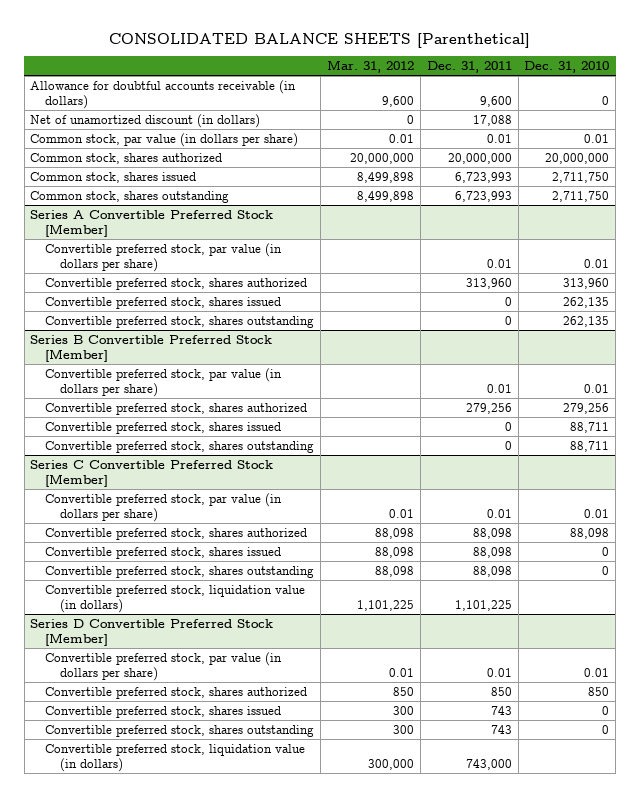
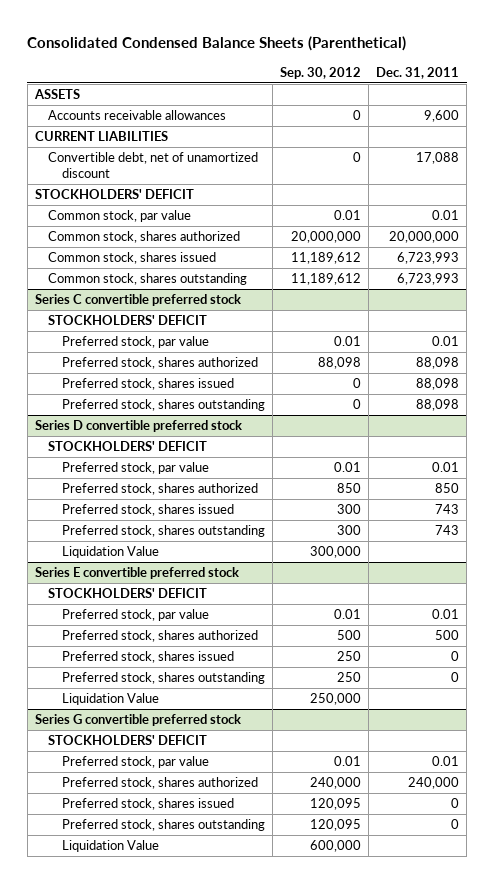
- CONSOLIDATED BALANCE SHEETS [Parenthetical]
+ Consolidated Condensed Balance Sheets (Parenthetical)
- | Mar. 31, 2012 | Dec. 31, 2011 | Dec. 31, 2010
+ | Sep. 30, 2012 | Dec. 31, 2011
- Allowance for doubtful accounts receivable (in dollars) | 9,600 | 9,600 | 0
- Net of unamortized discount (in dollars) | 0 | 17,088 |
- Common stock, par value (in dollars per share) | 0.01 | 0.01 | 0.01
+ ASSETS
+ Accounts receivable allowances | 0 | 9,600
+ CURRENT LIABILITIES
+ Convertible debt, net of unamortized discount | 0 | 17,088
+ STOCKHOLDERS' DEFICIT
+ Common stock, par value | 0.01 | 0.01
- Series A Convertible Preferred Stock [Member]
- Convertible preferred stock, par value (in dollars per share) | | 0.01 | 0.01
- Convertible preferred stock, shares authorized | | 313,960 | 313,960
- Convertible preferred stock, shares issued | | 0 | 262,135
- Convertible preferred stock, shares outstanding | | 0 | 262,135
- Series B Convertible Preferred Stock [Member]
- Convertible preferred stock, par value (in dollars per share) | | 0.01 | 0.01
- Convertible preferred stock, shares authorized | | 279,256 | 279,256
- Convertible preferred stock, shares issued | | 0 | 88,711
- Convertible preferred stock, shares outstanding | | 0 | 88,711
- Series C Convertible Preferred Stock [Member]
- Convertible preferred stock, par value (in dollars per share) | 0.01 | 0.01 | 0.01
- Convertible preferred stock, shares authorized | 88,098 | 88,098 | 88,098
- Convertible preferred stock, shares issued | 88,098 | 88,098 | 0
- Convertible preferred stock, shares outstanding | 88,098 | 88,098 | 0
- Convertible preferred stock, liquidation value (in dollars) | 1,101,225 | 1,101,225 |
- Series D Convertible Preferred Stock [Member]
- Convertible preferred stock, par value (in dollars per share) | 0.01 | 0.01 | 0.01
- Convertible preferred stock, shares authorized | 850 | 850 | 850
- Convertible preferred stock, shares issued | 300 | 743 | 0
- Convertible preferred stock, shares outstanding | 300 | 743 | 0
- Convertible preferred stock, liquidation value (in dollars) | 300,000 | 743,000 |
+ Series C convertible preferred stock
+ STOCKHOLDERS' DEFICIT
+ Preferred stock, par value | 0.01 | 0.01
+ Preferred stock, shares authorized | 88,098 | 88,098
+ Preferred stock, shares issued | 0 | 88,098
+ Preferred stock, shares outstanding | 0 | 88,098
+ Series D convertible preferred stock
+ STOCKHOLDERS' DEFICIT
+ Preferred stock, par value | 0.01 | 0.01
+ Preferred stock, shares authorized | 850 | 850
+ Preferred stock, shares issued | 300 | 743
+ Preferred stock, shares outstanding | 300 | 743
+ Liquidation Value | 300,000 |
+ Series E convertible preferred stock
+ STOCKHOLDERS' DEFICIT
+ Preferred stock, par value | 0.01 | 0.01
+ Preferred stock, shares authorized | 500 | 500
+ Preferred stock, shares issued | 250 | 0
+ Preferred stock, shares outstanding | 250 | 0
+ Liquidation Value | 250,000 |
+ Series G convertible preferred stock
+ STOCKHOLDERS' DEFICIT
+ Preferred stock, par value | 0.01 | 0.01
+ Preferred stock, shares authorized | 240,000 | 240,000
+ Preferred stock, shares issued | 120,095 | 0
+ Preferred stock, shares outstanding | 120,095 | 0
+ Liquidation Value | 600,000 |

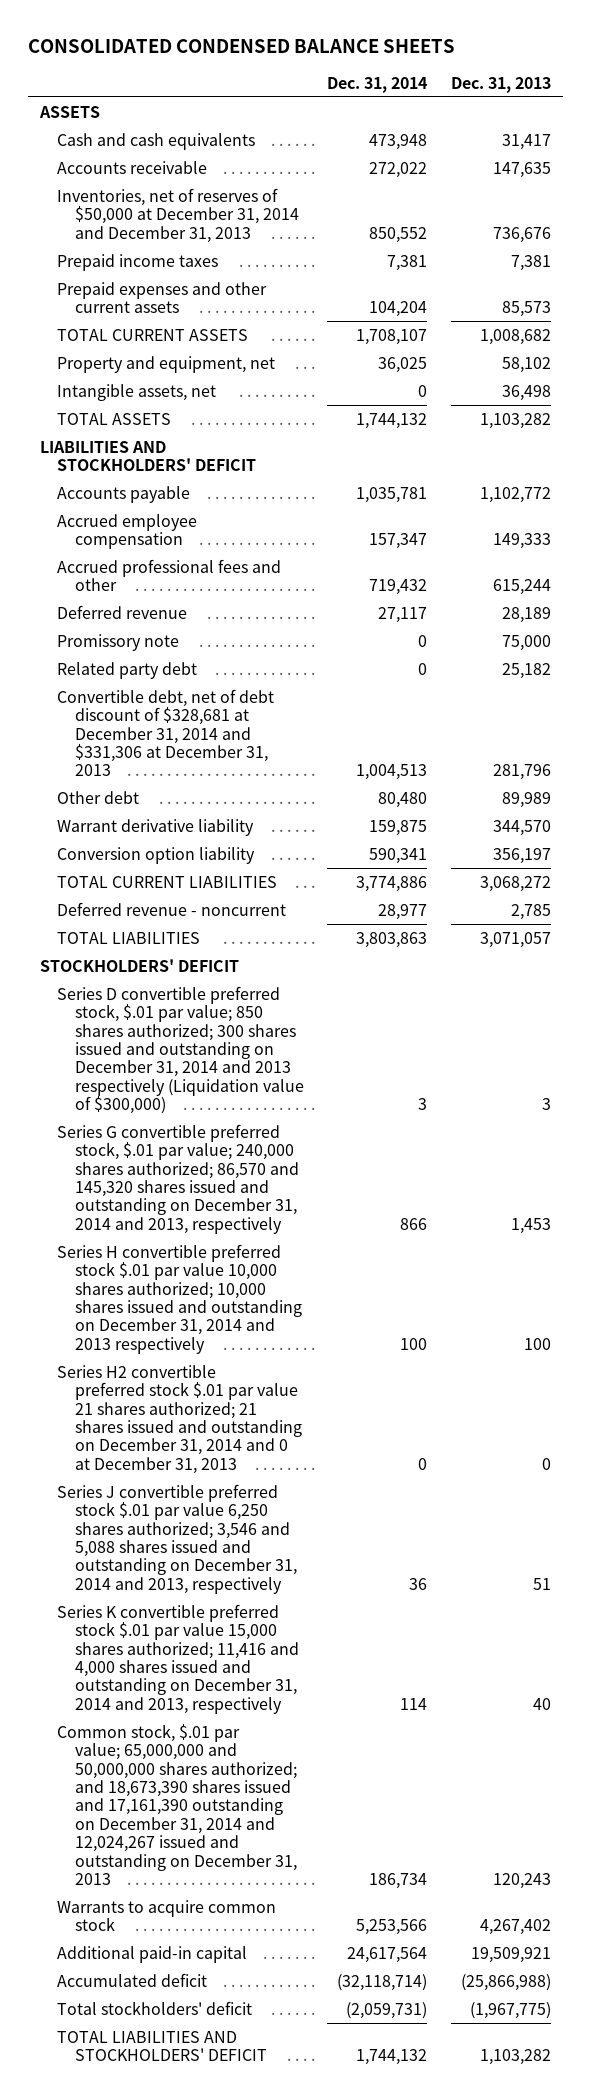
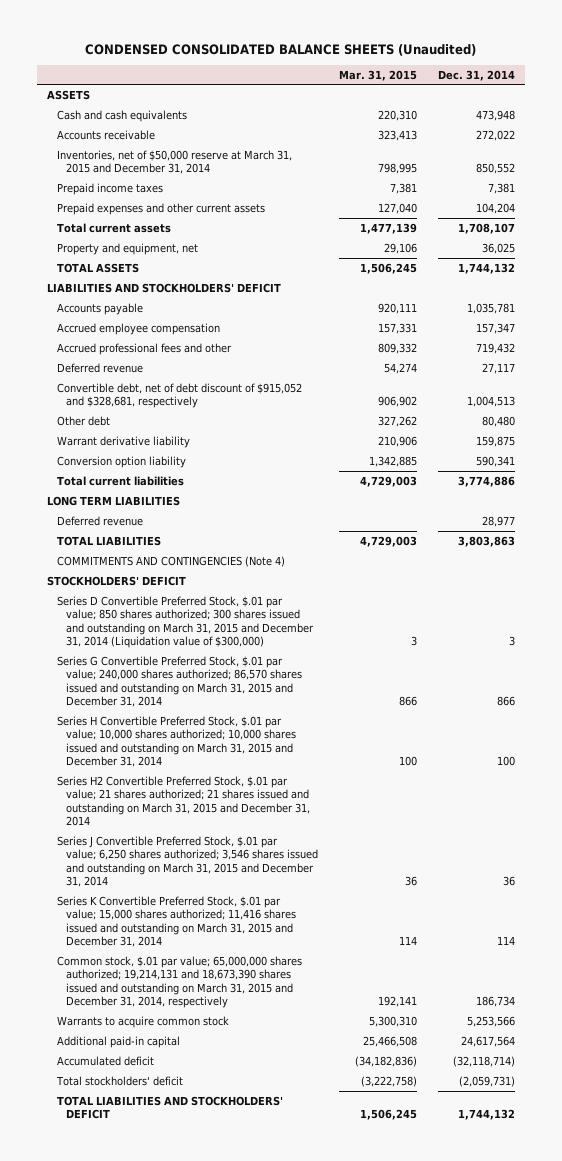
- CONSOLIDATED CONDENSED BALANCE SHEETS
+ CONDENSED CONSOLIDATED BALANCE SHEETS (Unaudited)
- | Dec. 31, 2014 | Dec. 31, 2013
+ | Mar. 31, 2015 | Dec. 31, 2014
- Inventories, net of reserves of $50,000 at December 31, 2014 and December 31, 2013 | 850,552 | 736,676
+ Inventories, net of $50,000 reserve at March 31, 2015 and December 31, 2014 | 798,995 | 850,552
- TOTAL CURRENT ASSETS | 1,708,107 | 1,008,682
+ Total current assets | 1,477,139 | 1,708,107
- Intangible assets, net | 0 | 36,498
- Promissory note | 0 | 75,000
- Related party debt | 0 | 25,182
- Convertible debt, net of debt discount of $328,681 at December 31, 2014 and $331,306 at December 31, 2013 | 1,004,513 | 281,796
+ Convertible debt, net of debt discount of $915,052 and $328,681, respectively | 906,902 | 1,004,513
- TOTAL CURRENT LIABILITIES | 3,774,886 | 3,068,272
- Deferred revenue - noncurrent | 28,977 | 2,785
+ Total current liabilities | 4,729,003 | 3,774,886
+ LONG TERM LIABILITIES
+ Deferred revenue | | 28,977
+ COMMITMENTS AND CONTINGENCIES (Note 4)
- Series D convertible preferred stock, $.01 par value; 850 shares authorized; 300 shares issued and outstanding on December 31, 2014 and 2013 respectively (Liquidation value of $300,000) | 3 | 3
- Series G convertible preferred stock, $.01 par value; 240,000 shares authorized; 86,570 and 145,320 shares issued and outstanding on December 31, 2014 and 2013, respectively | 866 | 1,453
- Series H convertible preferred stock $.01 par value 10,000 shares authorized; 10,000 shares issued and outstanding on December 31, 2014 and 2013 respectively | 100 | 100
- Series H2 convertible preferred stock $.01 par value 21 shares authorized; 21 shares issued and outstanding on December 31, 2014 and 0 at December 31, 2013 | 0 | 0
- Series J convertible preferred stock $.01 par value 6,250 shares authorized; 3,546 and 5,088 shares issued and outstanding on December 31, 2014 and 2013, respectively | 36 | 51
- Series K convertible preferred stock $.01 par value 15,000 shares authorized; 11,416 and 4,000 shares issued and outstanding on December 31, 2014 and 2013, respectively | 114 | 40
- Common stock, $.01 par value; 65,000,000 and 50,000,000 shares authorized; and 18,673,390 shares issued and 17,161,390 outstanding on December 31, 2014 and 12,024,267 issued and outstanding on December 31, 2013 | 186,734 | 120,243
+ Series D Convertible Preferred Stock, $.01 par value; 850 shares authorized; 300 shares issued and outstanding on March 31, 2015 and December 31, 2014 (Liquidation value of $300,000) | 3 | 3
+ Series G Convertible Preferred Stock, $.01 par value; 240,000 shares authorized; 86,570 shares issued and outstanding on March 31, 2015 and December 31, 2014 | 866 | 866
+ Series H Convertible Preferred Stock, $.01 par value; 10,000 shares authorized; 10,000 shares issued and outstanding on March 31, 2015 and December 31, 2014 | 100 | 100
+ Series H2 Convertible Preferred Stock, $.01 par value; 21 shares authorized; 21 shares issued and outstanding on March 31, 2015 and December 31, 2014
+ Series J Convertible Preferred Stock, $.01 par value; 6,250 shares authorized; 3,546 shares issued and outstanding on March 31, 2015 and December 31, 2014 | 36 | 36
+ Series K Convertible Preferred Stock, $.01 par value; 15,000 shares authorized; 11,416 shares issued and outstanding on March 31, 2015 and December 31, 2014 | 114 | 114
+ Common stock, $.01 par value; 65,000,000 shares authorized; 19,214,131 and 18,673,390 shares issued and outstanding on March 31, 2015 and December 31, 2014, respectively | 192,141 | 186,734

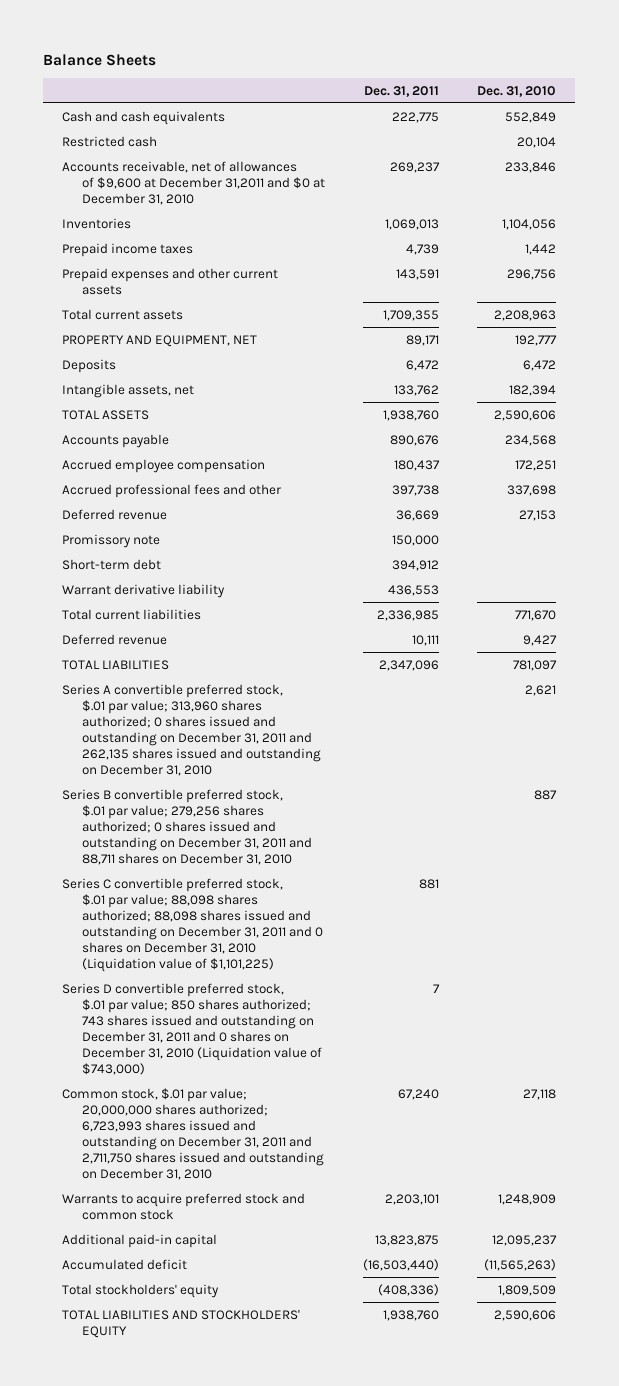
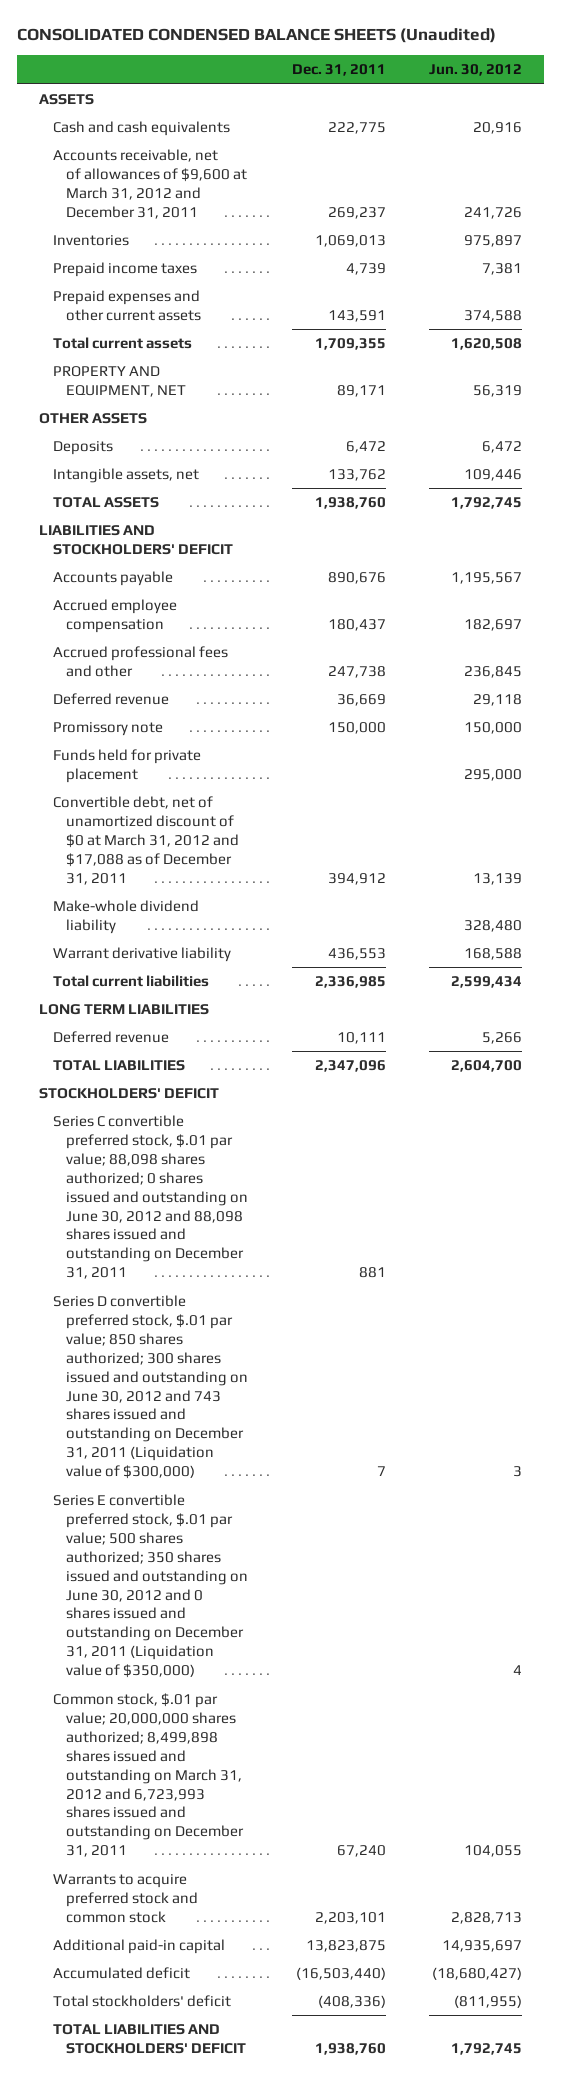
- Balance Sheets
+ CONSOLIDATED CONDENSED BALANCE SHEETS (Unaudited)
- | Dec. 31, 2011 | Dec. 31, 2010
+ | Dec. 31, 2011 | Jun. 30, 2012
+ ASSETS
- Restricted cash | | 20,104
- Accounts receivable, net of allowances of $9,600 at December 31,2011 and $0 at December 31, 2010 | 269,237 | 233,846
+ Accounts receivable, net of allowances of $9,600 at March 31, 2012 and December 31, 2011 | 269,237 | 241,726
+ OTHER ASSETS
+ LIABILITIES AND STOCKHOLDERS' DEFICIT
- Accrued professional fees and other | 397,738 | 337,698
+ Accrued professional fees and other | 247,738 | 236,845
- Short-term debt | 394,912 |
+ Funds held for private placement | | 295,000
+ Convertible debt, net of unamortized discount of $0 at March 31, 2012 and $17,088 as of December 31, 2011 | 394,912 | 13,139
+ Make-whole dividend liability | | 328,480
+ LONG TERM LIABILITIES
- Series A convertible preferred stock, $.01 par value; 313,960 shares authorized; 0 shares issued and outstanding on December 31, 2011 and 262,135 shares issued and outstanding on December 31, 2010 | | 2,621
- Series B convertible preferred stock, $.01 par value; 279,256 shares authorized; 0 shares issued and outstanding on December 31, 2011 and 88,711 shares on December 31, 2010 | | 887
- Series C convertible preferred stock, $.01 par value; 88,098 shares authorized; 88,098 shares issued and outstanding on December 31, 2011 and 0 shares on December 31, 2010 (Liquidation value of $1,101,225) | 881 |
- Series D convertible preferred stock, $.01 par value; 850 shares authorized; 743 shares issued and outstanding on December 31, 2011 and 0 shares on December 31, 2010 (Liquidation value of $743,000) | 7 |
- Common stock, $.01 par value; 20,000,000 shares authorized; 6,723,993 shares issued and outstanding on December 31, 2011 and 2,711,750 shares issued and outstanding on December 31, 2010 | 67,240 | 27,118
+ STOCKHOLDERS' DEFICIT
+ Series C convertible preferred stock, $.01 par value; 88,098 shares authorized; 0 shares issued and outstanding on June 30, 2012 and 88,098 shares issued and outstanding on December 31, 2011 | 881 |
+ Series D convertible preferred stock, $.01 par value; 850 shares authorized; 300 shares issued and outstanding on June 30, 2012 and 743 shares issued and outstanding on December 31, 2011 (Liquidation value of $300,000) | 7 | 3
+ Series E convertible preferred stock, $.01 par value; 500 shares authorized; 350 shares issued and outstanding on June 30, 2012 and 0 shares issued and outstanding on December 31, 2011 (Liquidation value of $350,000) | | 4
+ Common stock, $.01 par value; 20,000,000 shares authorized; 8,499,898 shares issued and outstanding on March 31, 2012 and 6,723,993 shares issued and outstanding on December 31, 2011 | 67,240 | 104,055
- Total stockholders' equity | (408,336) | 1,809,509
- TOTAL LIABILITIES AND STOCKHOLDERS' EQUITY | 1,938,760 | 2,590,606
+ Total stockholders' deficit | (408,336) | (811,955)
+ TOTAL LIABILITIES AND STOCKHOLDERS' DEFICIT | 1,938,760 | 1,792,745

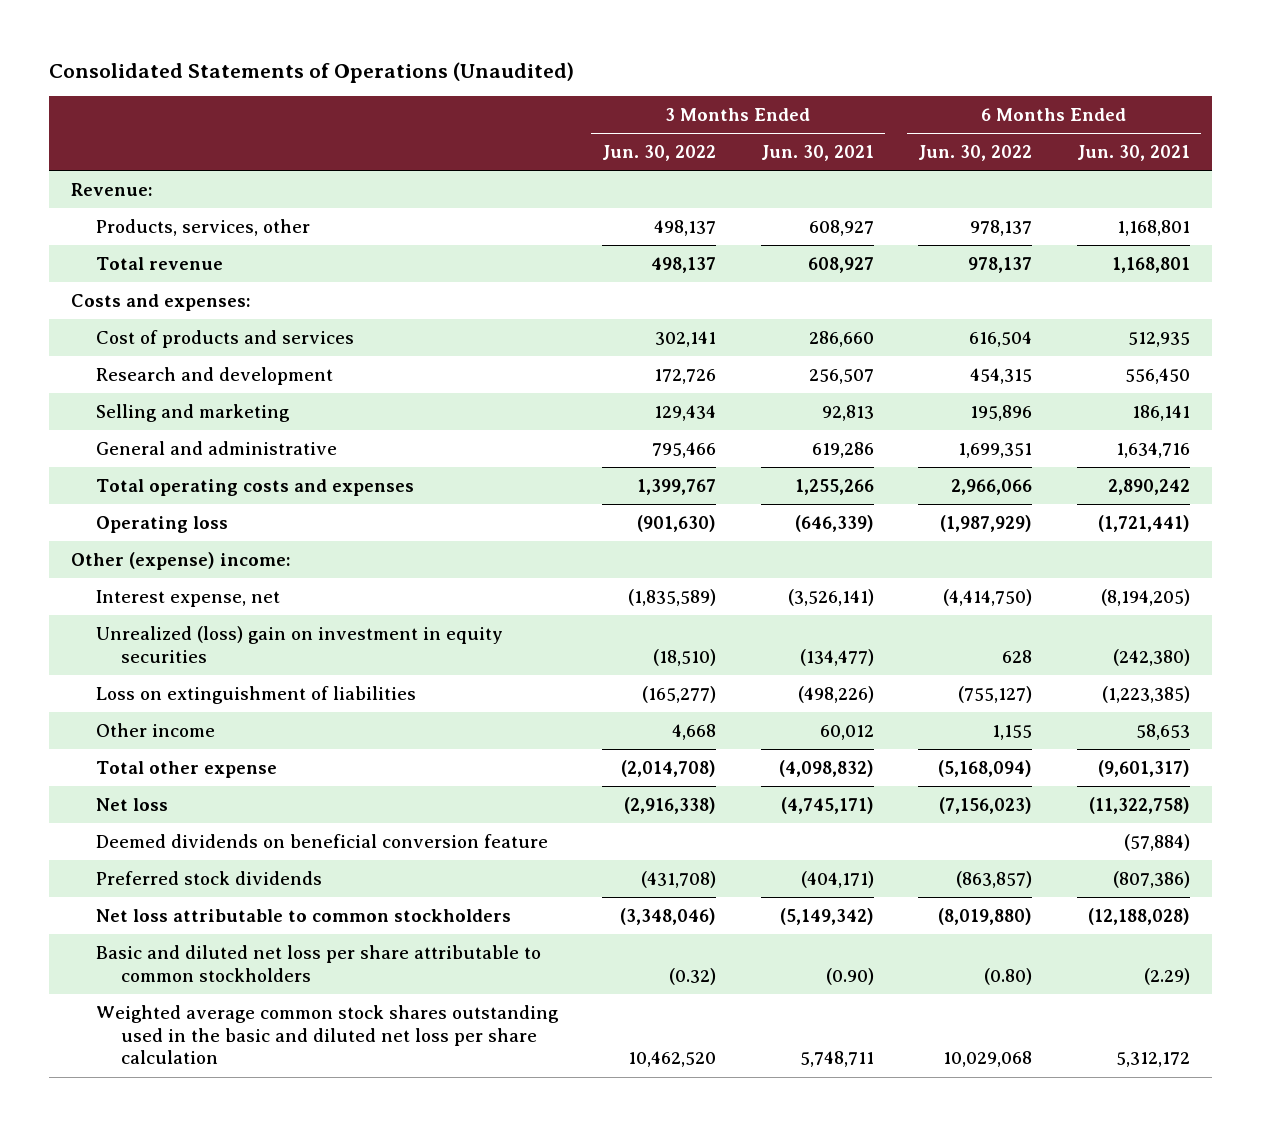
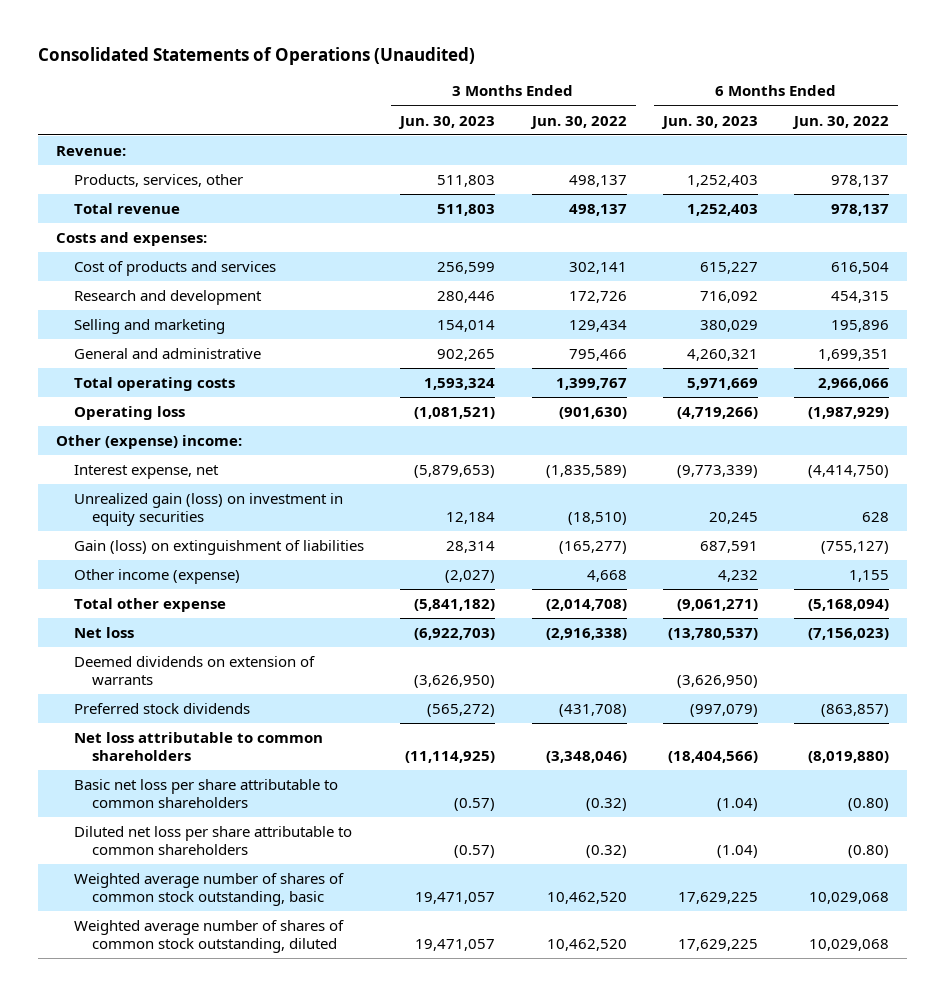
- | 3 Months Ended Jun. 30, 2022 | 3 Months Ended Jun. 30, 2021 | 6 Months Ended Jun. 30, 2022 | 6 Months Ended Jun. 30, 2021
+ | 3 Months Ended Jun. 30, 2023 | 3 Months Ended Jun. 30, 2022 | 6 Months Ended Jun. 30, 2023 | 6 Months Ended Jun. 30, 2022
- Total operating costs and expenses | 1,399,767 | 1,255,266 | 2,966,066 | 2,890,242
+ Total operating costs | 1,593,324 | 1,399,767 | 5,971,669 | 2,966,066
- Unrealized (loss) gain on investment in equity securities | (18,510) | (134,477) | 628 | (242,380)
- Loss on extinguishment of liabilities | (165,277) | (498,226) | (755,127) | (1,223,385)
- Other income | 4,668 | 60,012 | 1,155 | 58,653
+ Unrealized gain (loss) on investment in equity securities | 12,184 | (18,510) | 20,245 | 628
+ Gain (loss) on extinguishment of liabilities | 28,314 | (165,277) | 687,591 | (755,127)
+ Other income (expense) | (2,027) | 4,668 | 4,232 | 1,155
- Deemed dividends on beneficial conversion feature | | | | (57,884)
+ Deemed dividends on extension of warrants | (3,626,950) | | (3,626,950) |
- Net loss attributable to common stockholders | (3,348,046) | (5,149,342) | (8,019,880) | (12,188,028)
- Basic and diluted net loss per share attributable to common stockholders | (0.32) | (0.90) | (0.80) | (2.29)
- Weighted average common stock shares outstanding used in the basic and diluted net loss per share calculation | 10,462,520 | 5,748,711 | 10,029,068 | 5,312,172
+ Net loss attributable to common shareholders | (11,114,925) | (3,348,046) | (18,404,566) | (8,019,880)
+ Basic net loss per share attributable to common shareholders | (0.57) | (0.32) | (1.04) | (0.80)
+ Diluted net loss per share attributable to common shareholders | (0.57) | (0.32) | (1.04) | (0.80)
+ Weighted average number of shares of common stock outstanding, basic | 19,471,057 | 10,462,520 | 17,629,225 | 10,029,068
+ Weighted average number of shares of common stock outstanding, diluted | 19,471,057 | 10,462,520 | 17,629,225 | 10,029,068

